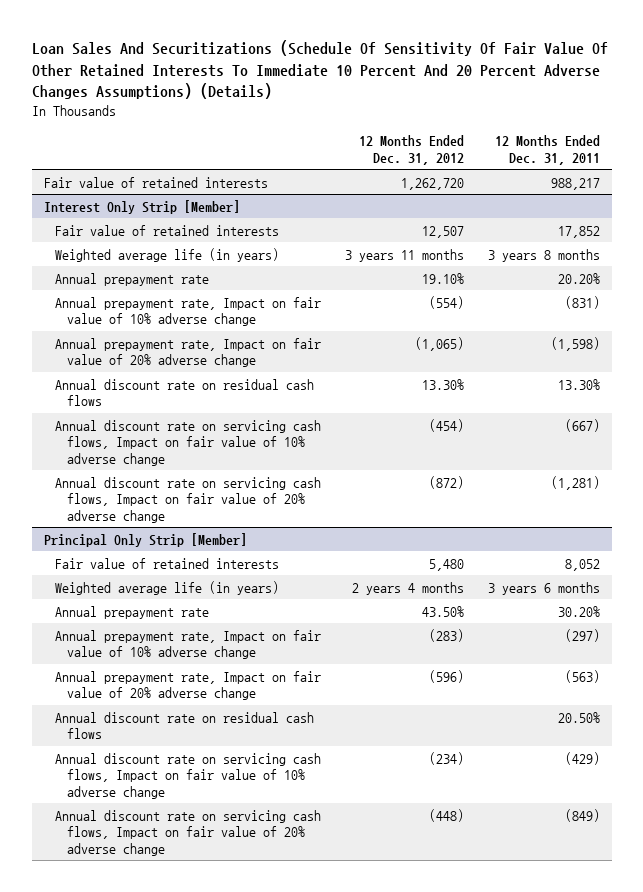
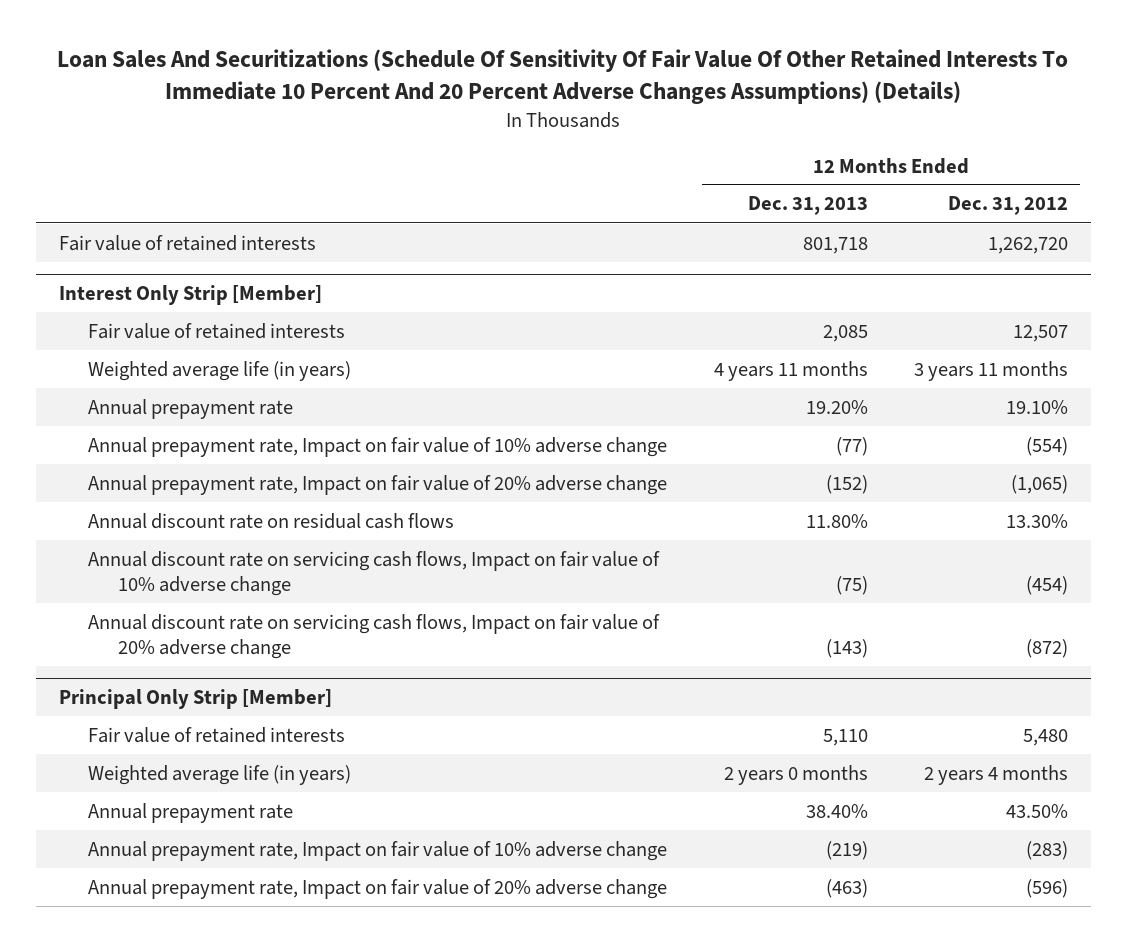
- | 12 Months Ended Dec. 31, 2012 | 12 Months Ended Dec. 31, 2011
+ | 12 Months Ended Dec. 31, 2013 | 12 Months Ended Dec. 31, 2012
@ Principal Only Strip [Member]
- Annual discount rate on residual cash flows | | 20.50%
- Annual discount rate on servicing cash flows, Impact on fair value of 10% adverse change | (234) | (429)
- Annual discount rate on servicing cash flows, Impact on fair value of 20% adverse change | (448) | (849)

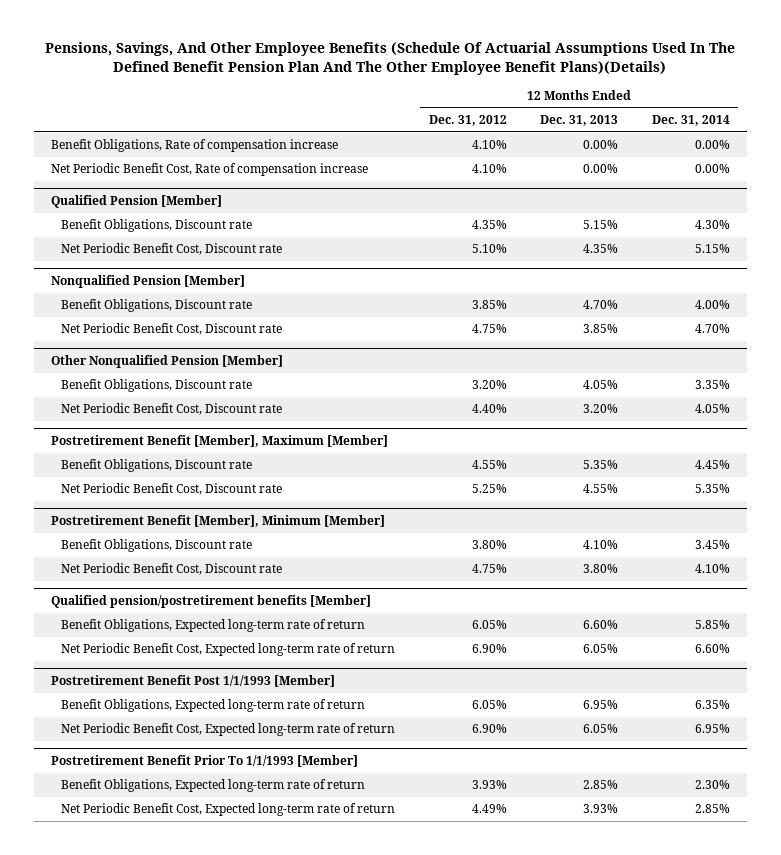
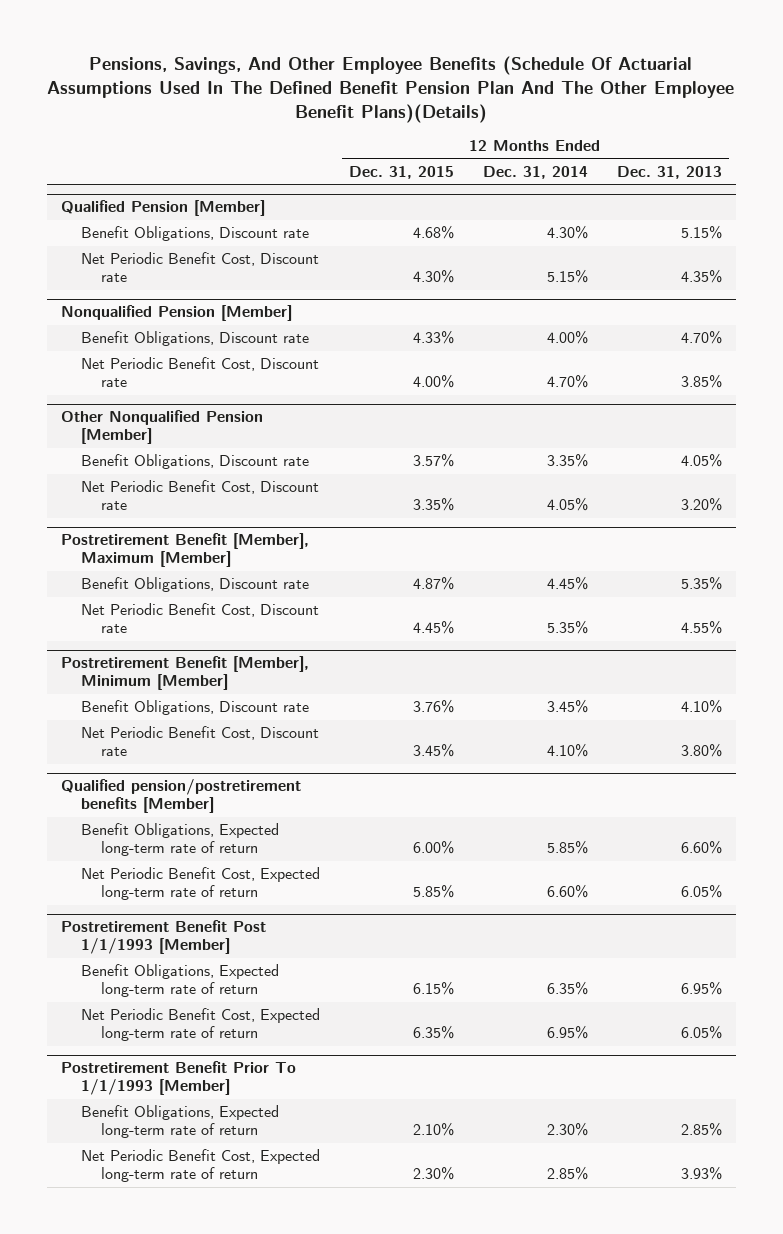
- | 12 Months Ended Dec. 31, 2012 | 12 Months Ended Dec. 31, 2013 | 12 Months Ended Dec. 31, 2014
+ | 12 Months Ended Dec. 31, 2015 | 12 Months Ended Dec. 31, 2014 | 12 Months Ended Dec. 31, 2013
- Benefit Obligations, Rate of compensation increase | 4.10% | 0.00% | 0.00%
- Net Periodic Benefit Cost, Rate of compensation increase | 4.10% | 0.00% | 0.00%

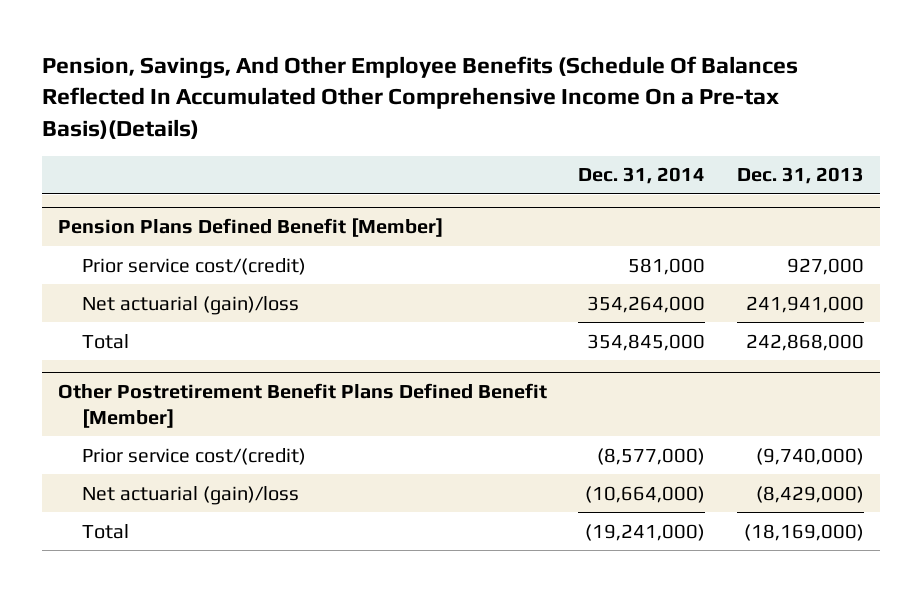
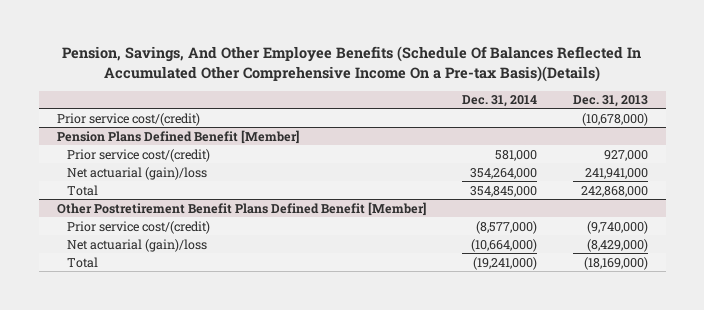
+ Prior service cost/(credit) | | (10,678,000)

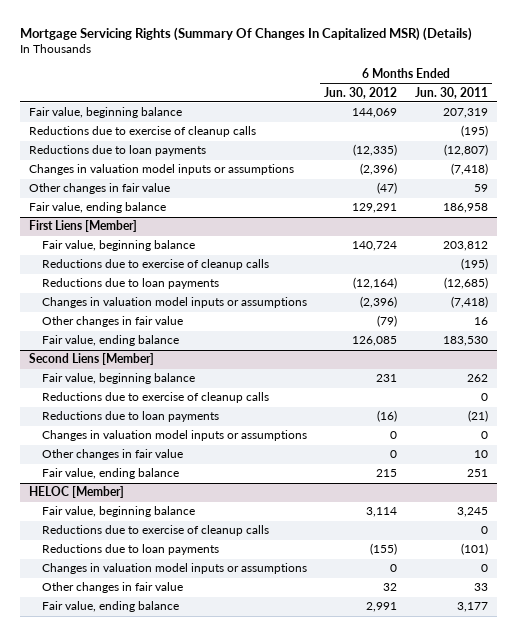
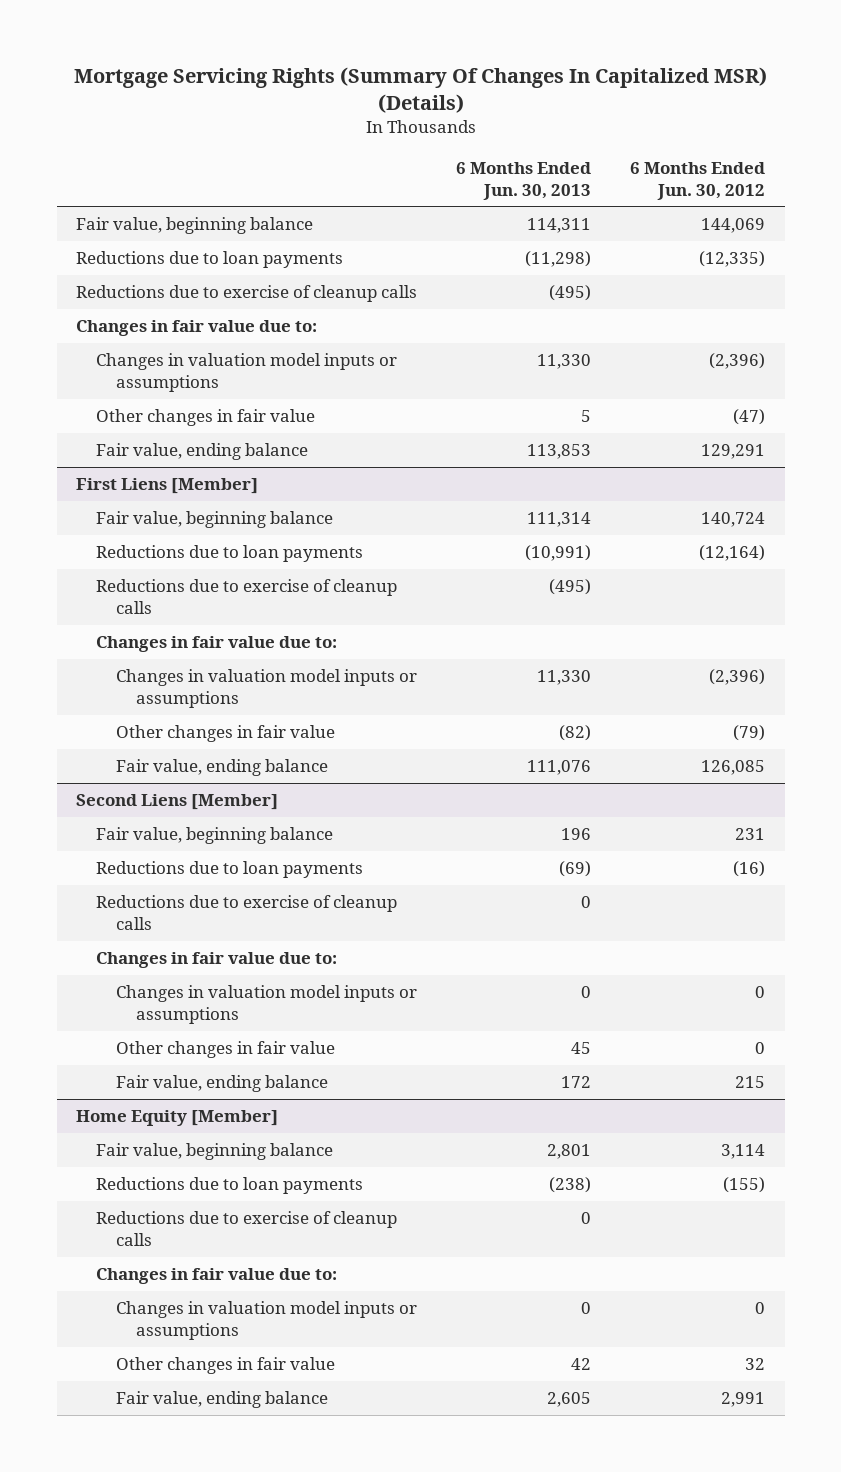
- | 6 Months Ended Jun. 30, 2012 | 6 Months Ended Jun. 30, 2011
+ | 6 Months Ended Jun. 30, 2013 | 6 Months Ended Jun. 30, 2012
moved down: Reductions due to exercise of cleanup calls | (495) |
+ Changes in fair value due to:
@ First Liens [Member]
moved down: Reductions due to exercise of cleanup calls | (495) |
+ Changes in fair value due to:
@ Second Liens [Member]
moved down: Reductions due to exercise of cleanup calls | 0 |
+ Changes in fair value due to:
- HELOC [Member]
+ Home Equity [Member]
- Reductions due to exercise of cleanup calls | | 0
+ Reductions due to exercise of cleanup calls | 0 |
+ Changes in fair value due to:

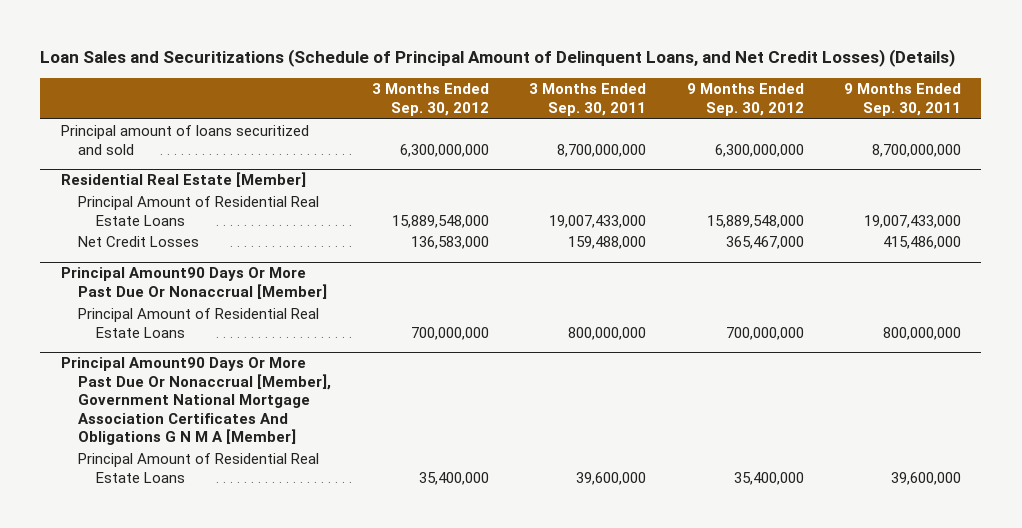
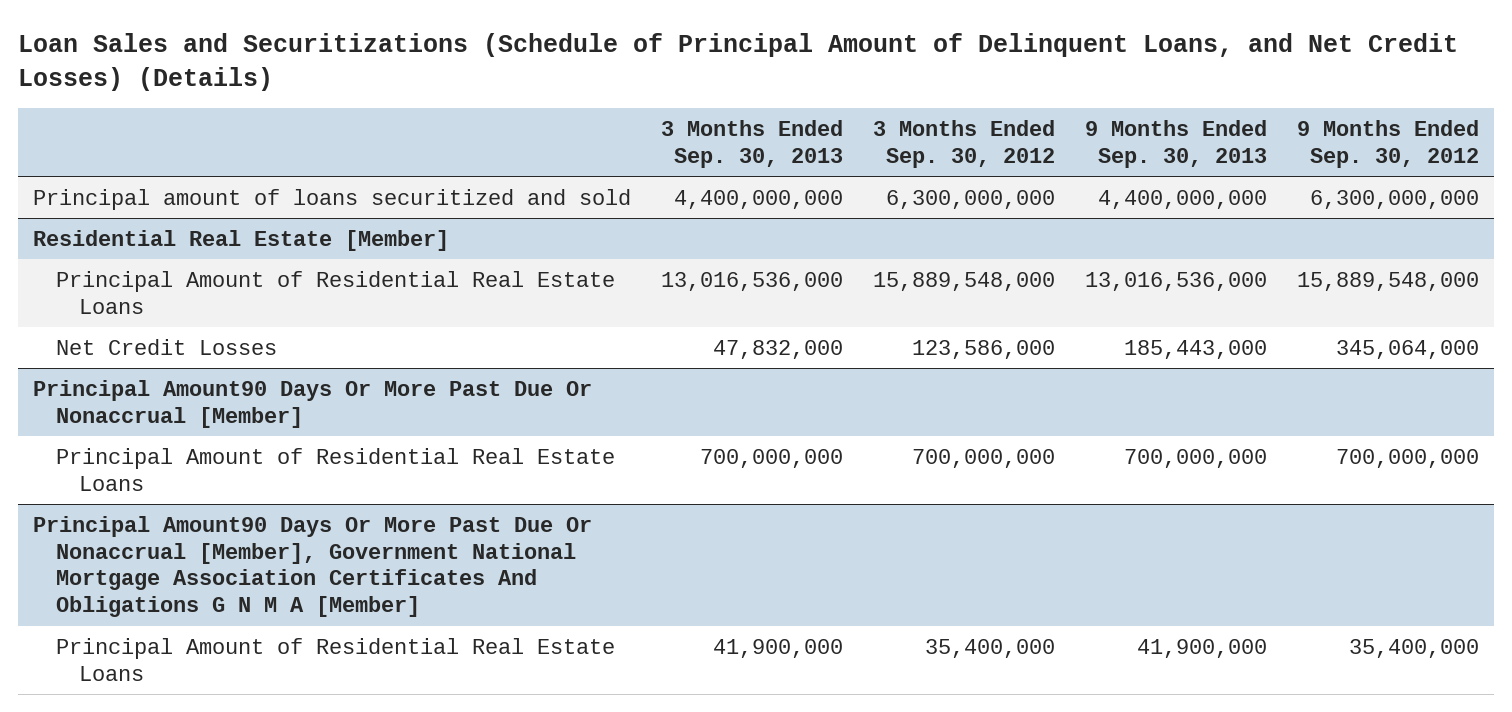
- | 3 Months Ended Sep. 30, 2012 | 3 Months Ended Sep. 30, 2011 | 9 Months Ended Sep. 30, 2012 | 9 Months Ended Sep. 30, 2011
+ | 3 Months Ended Sep. 30, 2013 | 3 Months Ended Sep. 30, 2012 | 9 Months Ended Sep. 30, 2013 | 9 Months Ended Sep. 30, 2012
@ Residential Real Estate [Member]
- Net Credit Losses | 136,583,000 | 159,488,000 | 365,467,000 | 415,486,000
+ Net Credit Losses | 47,832,000 | 123,586,000 | 185,443,000 | 345,064,000

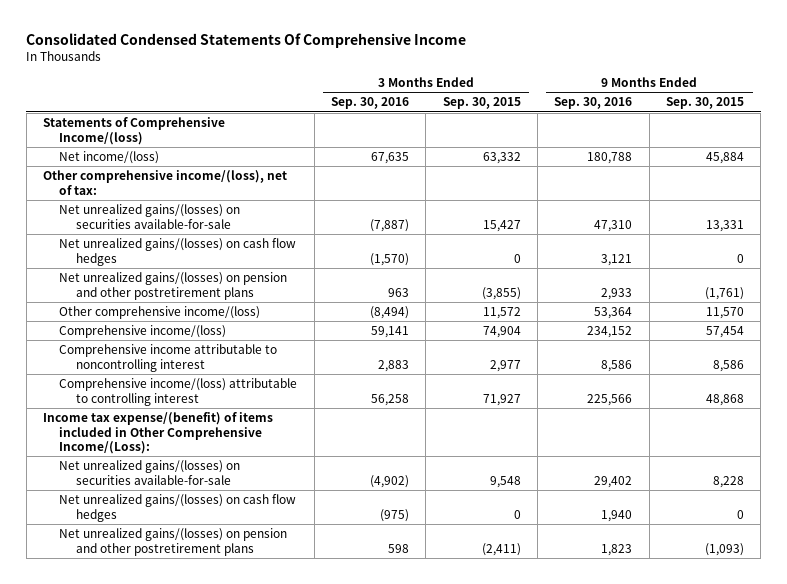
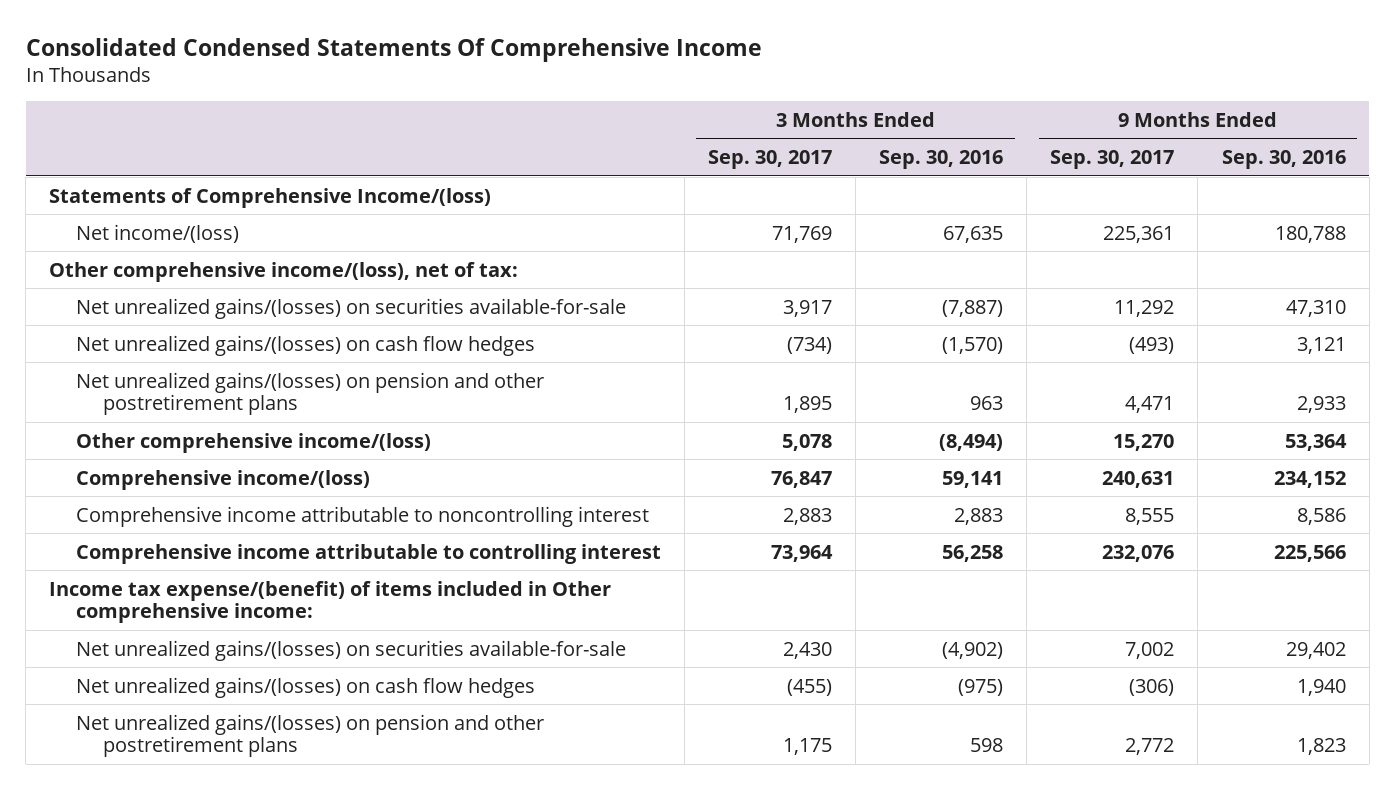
- | 3 Months Ended Sep. 30, 2016 | 3 Months Ended Sep. 30, 2015 | 9 Months Ended Sep. 30, 2016 | 9 Months Ended Sep. 30, 2015
+ | 3 Months Ended Sep. 30, 2017 | 3 Months Ended Sep. 30, 2016 | 9 Months Ended Sep. 30, 2017 | 9 Months Ended Sep. 30, 2016
- Comprehensive income/(loss) attributable to controlling interest | 56,258 | 71,927 | 225,566 | 48,868
- Income tax expense/(benefit) of items included in Other Comprehensive Income/(Loss):
+ Comprehensive income attributable to controlling interest | 73,964 | 56,258 | 232,076 | 225,566
+ Income tax expense/(benefit) of items included in Other comprehensive income:

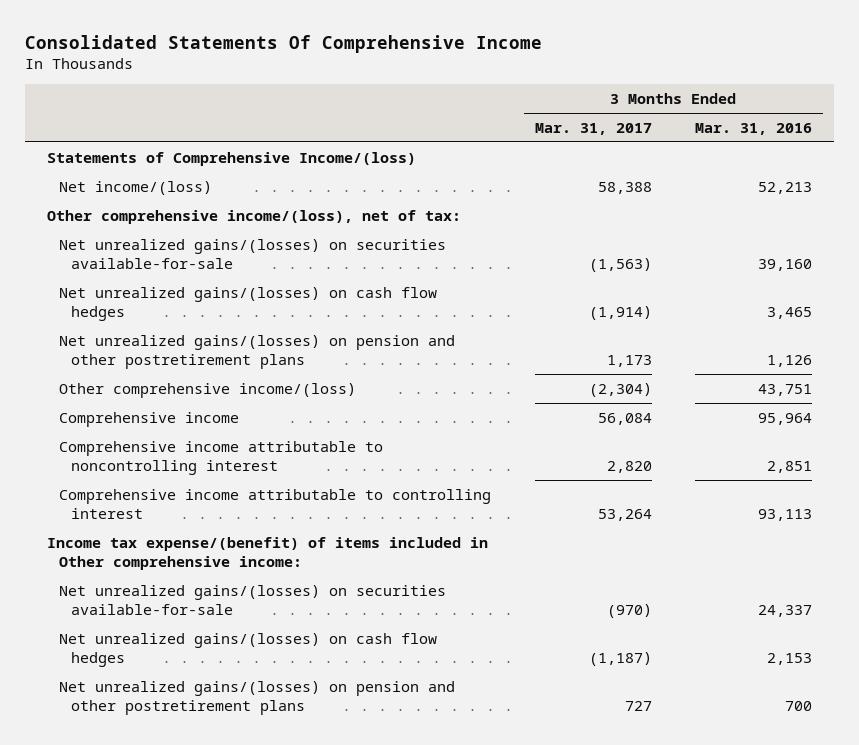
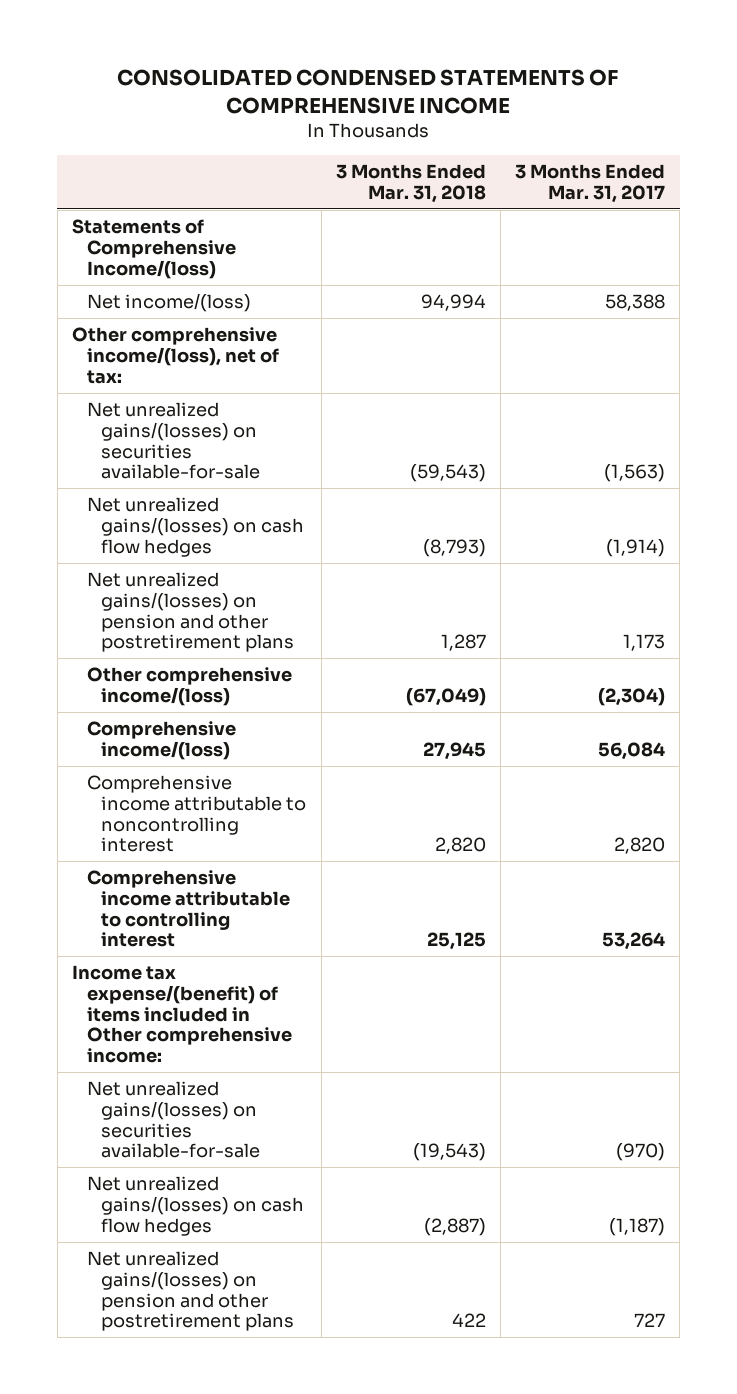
- Consolidated Statements Of Comprehensive Income
+ CONSOLIDATED CONDENSED STATEMENTS OF COMPREHENSIVE INCOME
- | 3 Months Ended Mar. 31, 2017 | 3 Months Ended Mar. 31, 2016
+ | 3 Months Ended Mar. 31, 2018 | 3 Months Ended Mar. 31, 2017
- Comprehensive income | 56,084 | 95,964
+ Comprehensive income/(loss) | 27,945 | 56,084

